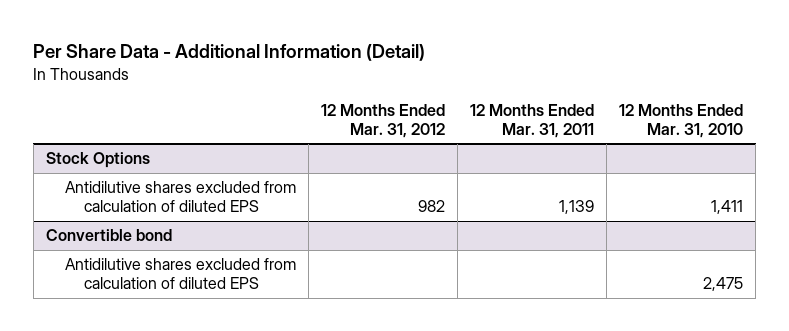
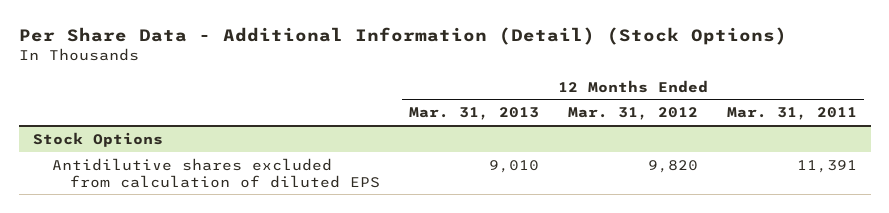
- Per Share Data - Additional Information (Detail)
+ Per Share Data - Additional Information (Detail) (Stock Options)
- | 12 Months Ended Mar. 31, 2012 | 12 Months Ended Mar. 31, 2011 | 12 Months Ended Mar. 31, 2010
+ | 12 Months Ended Mar. 31, 2013 | 12 Months Ended Mar. 31, 2012 | 12 Months Ended Mar. 31, 2011
@ Stock Options
- Antidilutive shares excluded from calculation of diluted EPS | 982 | 1,139 | 1,411
- Convertible bond
- Antidilutive shares excluded from calculation of diluted EPS | | | 2,475
@ Stock Options
+ Antidilutive shares excluded from calculation of diluted EPS | 9,010 | 9,820 | 11,391

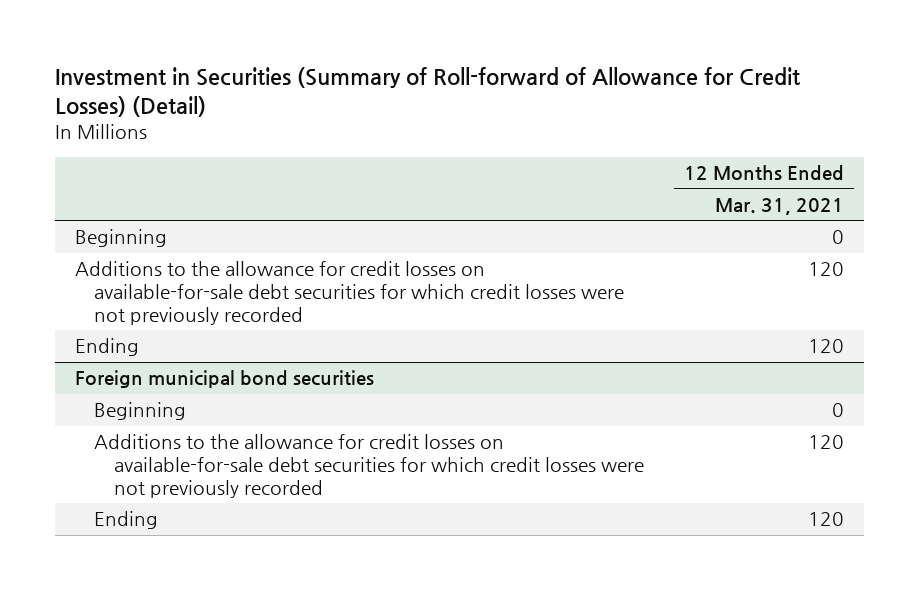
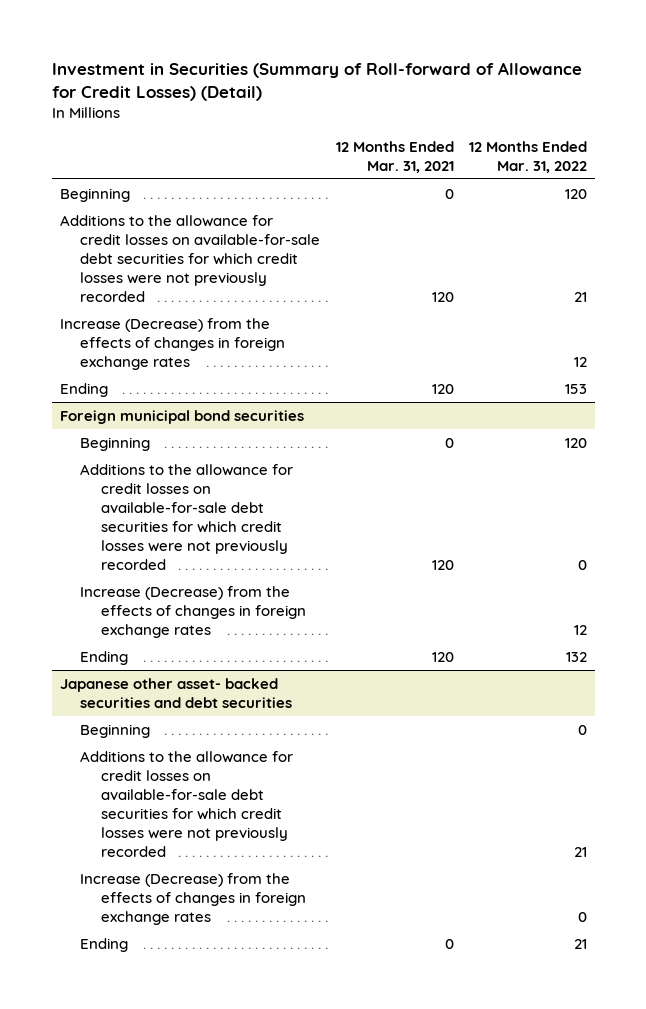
- | 12 Months Ended Mar. 31, 2021
+ | 12 Months Ended Mar. 31, 2021 | 12 Months Ended Mar. 31, 2022
+ Increase (Decrease) from the effects of changes in foreign exchange rates | | 12
@ Foreign municipal bond securities
+ Increase (Decrease) from the effects of changes in foreign exchange rates | | 12
+ Japanese other asset- backed securities and debt securities
+ Beginning | | 0
+ Additions to the allowance for credit losses on available-for-sale debt securities for which credit losses were not previously recorded | | 21
+ Increase (Decrease) from the effects of changes in foreign exchange rates | | 0
+ Ending | 0 | 21

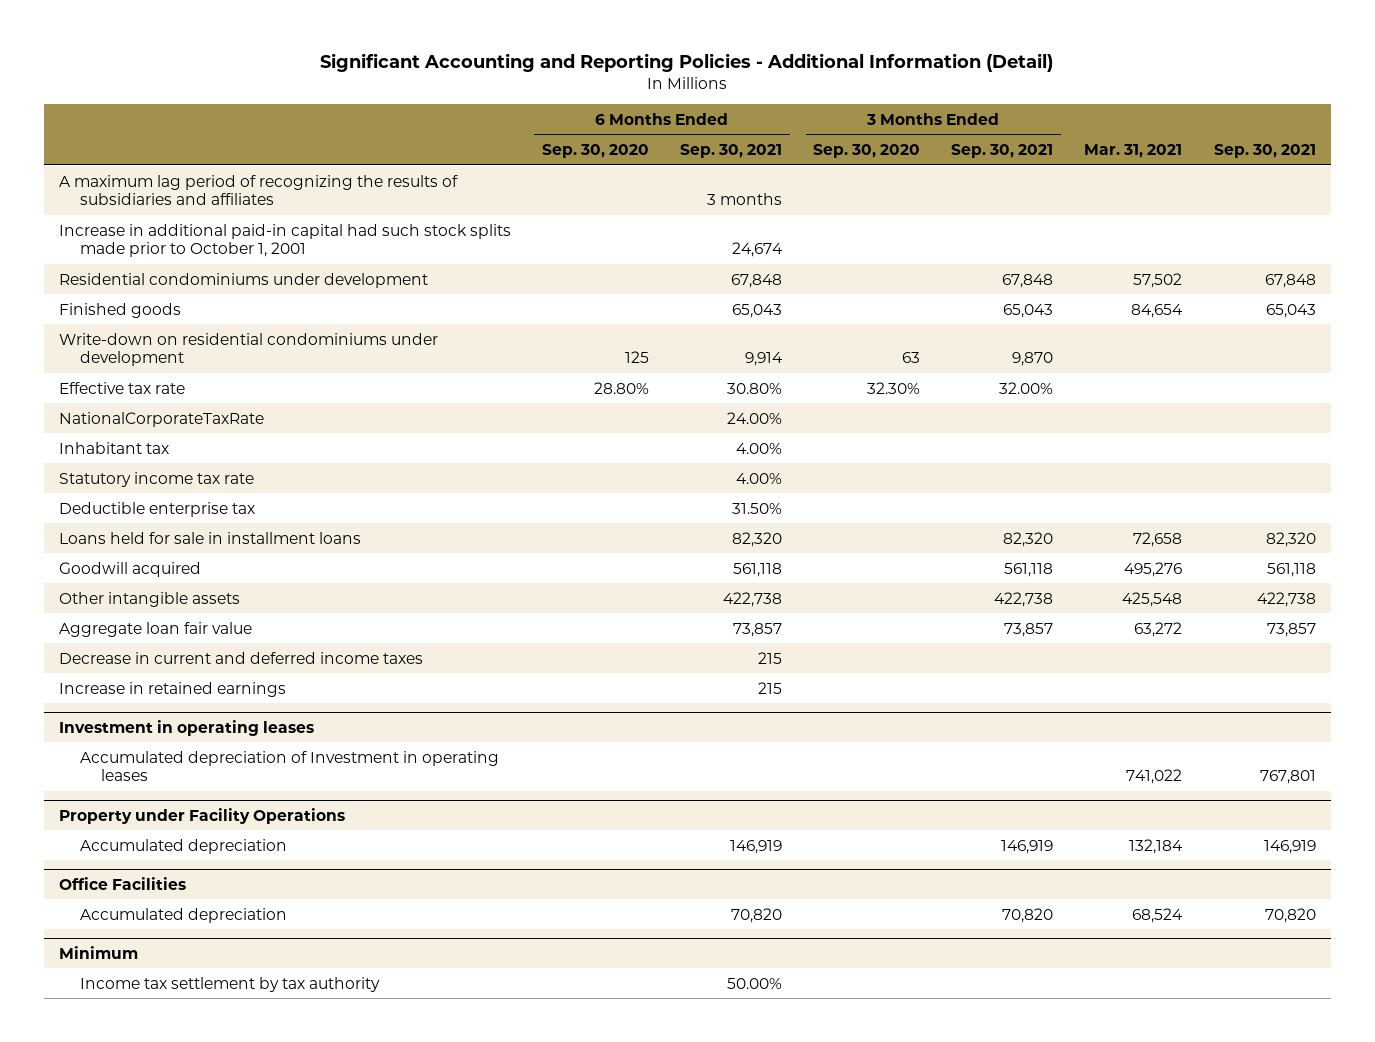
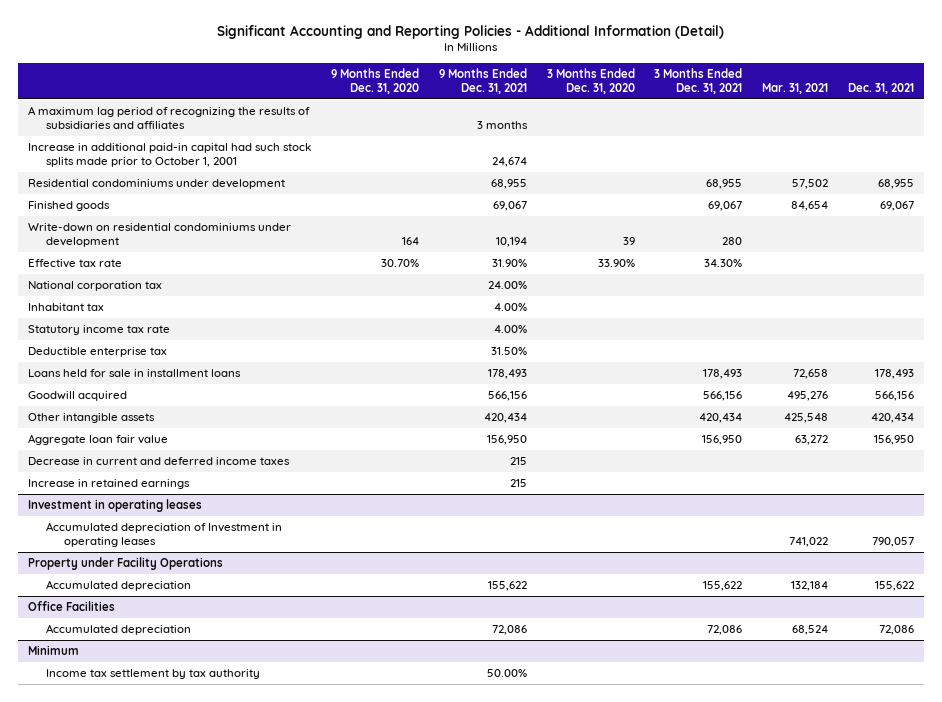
- | 6 Months Ended Sep. 30, 2020 | 6 Months Ended Sep. 30, 2021 | 3 Months Ended Sep. 30, 2020 | 3 Months Ended Sep. 30, 2021 | Mar. 31, 2021 | Sep. 30, 2021
+ | 9 Months Ended Dec. 31, 2020 | 9 Months Ended Dec. 31, 2021 | 3 Months Ended Dec. 31, 2020 | 3 Months Ended Dec. 31, 2021 | Mar. 31, 2021 | Dec. 31, 2021
- NationalCorporateTaxRate | | 24.00% | | | |
+ National corporation tax | | 24.00% | | | |

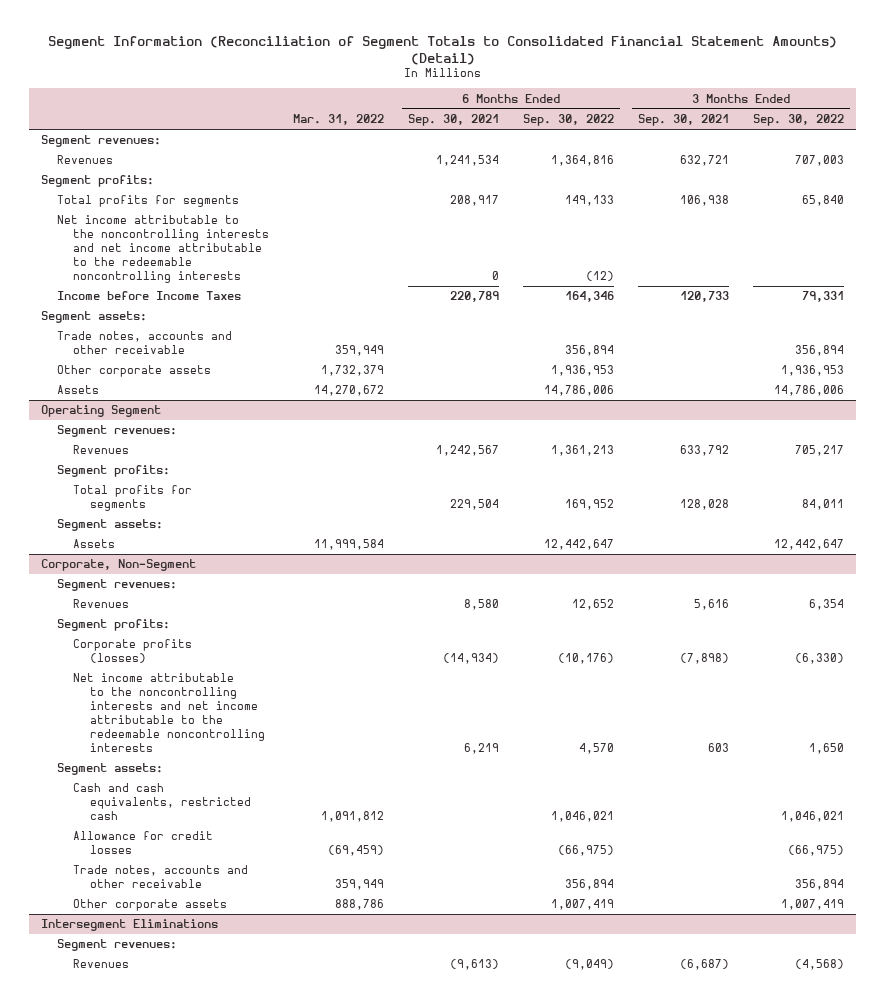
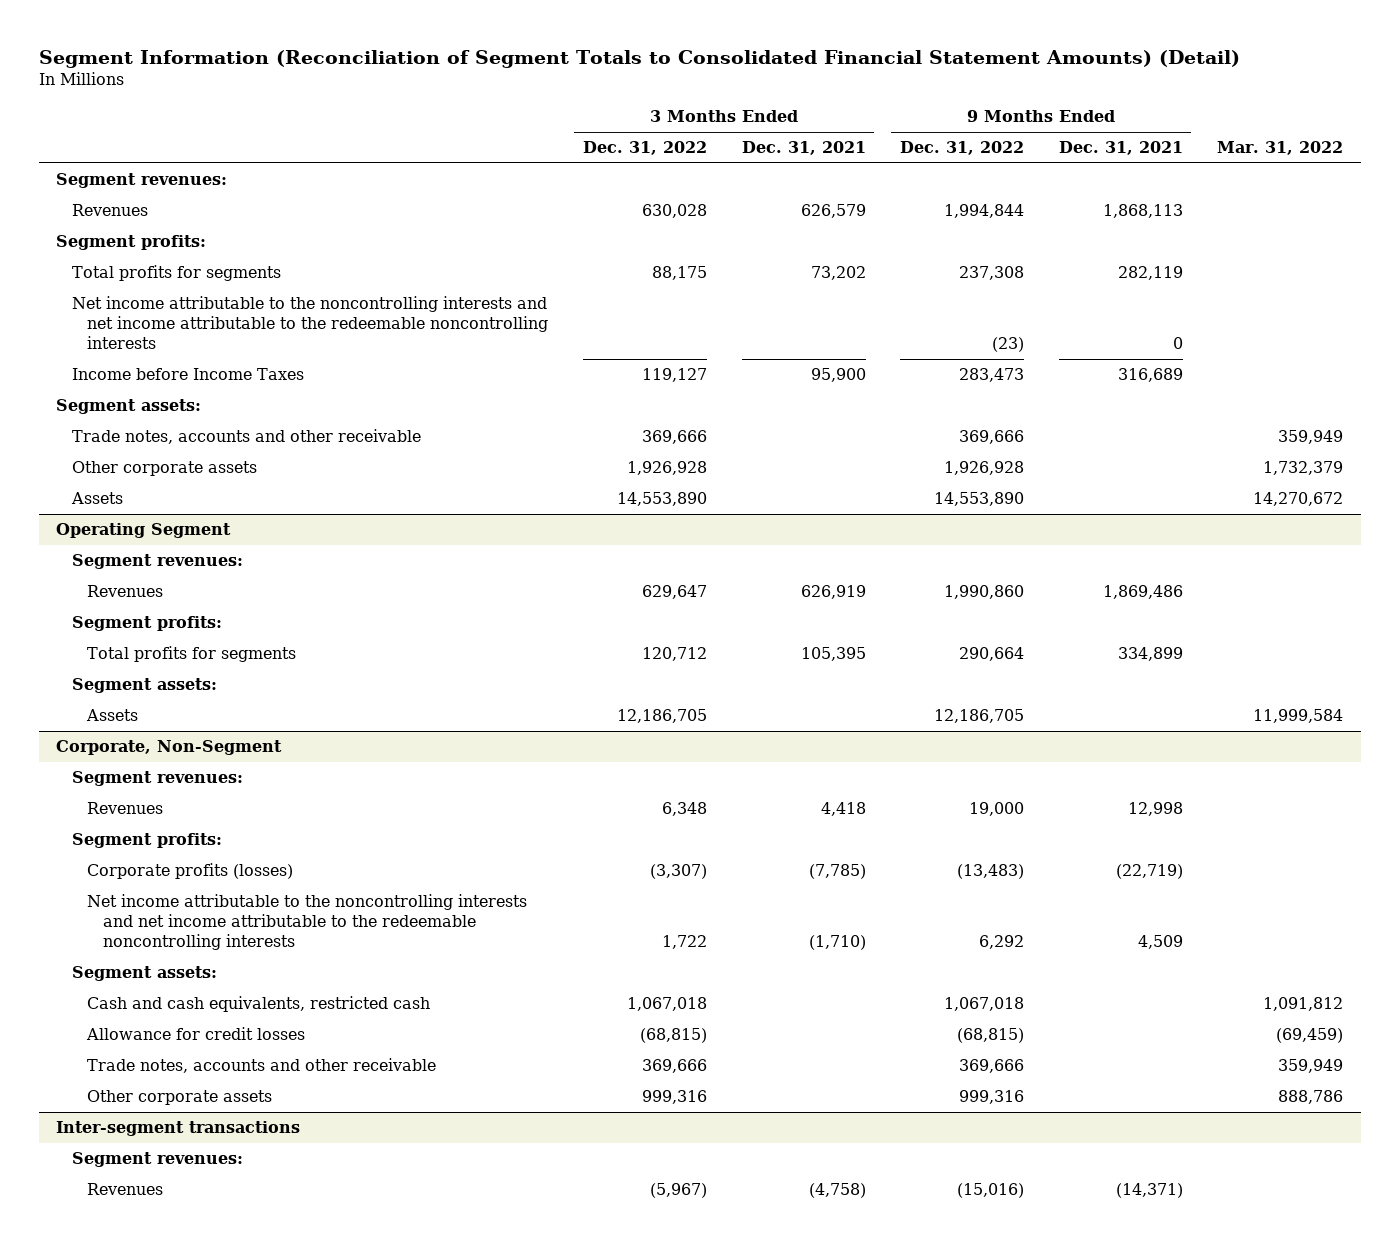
- | Mar. 31, 2022 | 6 Months Ended Sep. 30, 2021 | 6 Months Ended Sep. 30, 2022 | 3 Months Ended Sep. 30, 2021 | 3 Months Ended Sep. 30, 2022
+ | 3 Months Ended Dec. 31, 2022 | 3 Months Ended Dec. 31, 2021 | 9 Months Ended Dec. 31, 2022 | 9 Months Ended Dec. 31, 2021 | Mar. 31, 2022
- Intersegment Eliminations
+ Inter-segment transactions

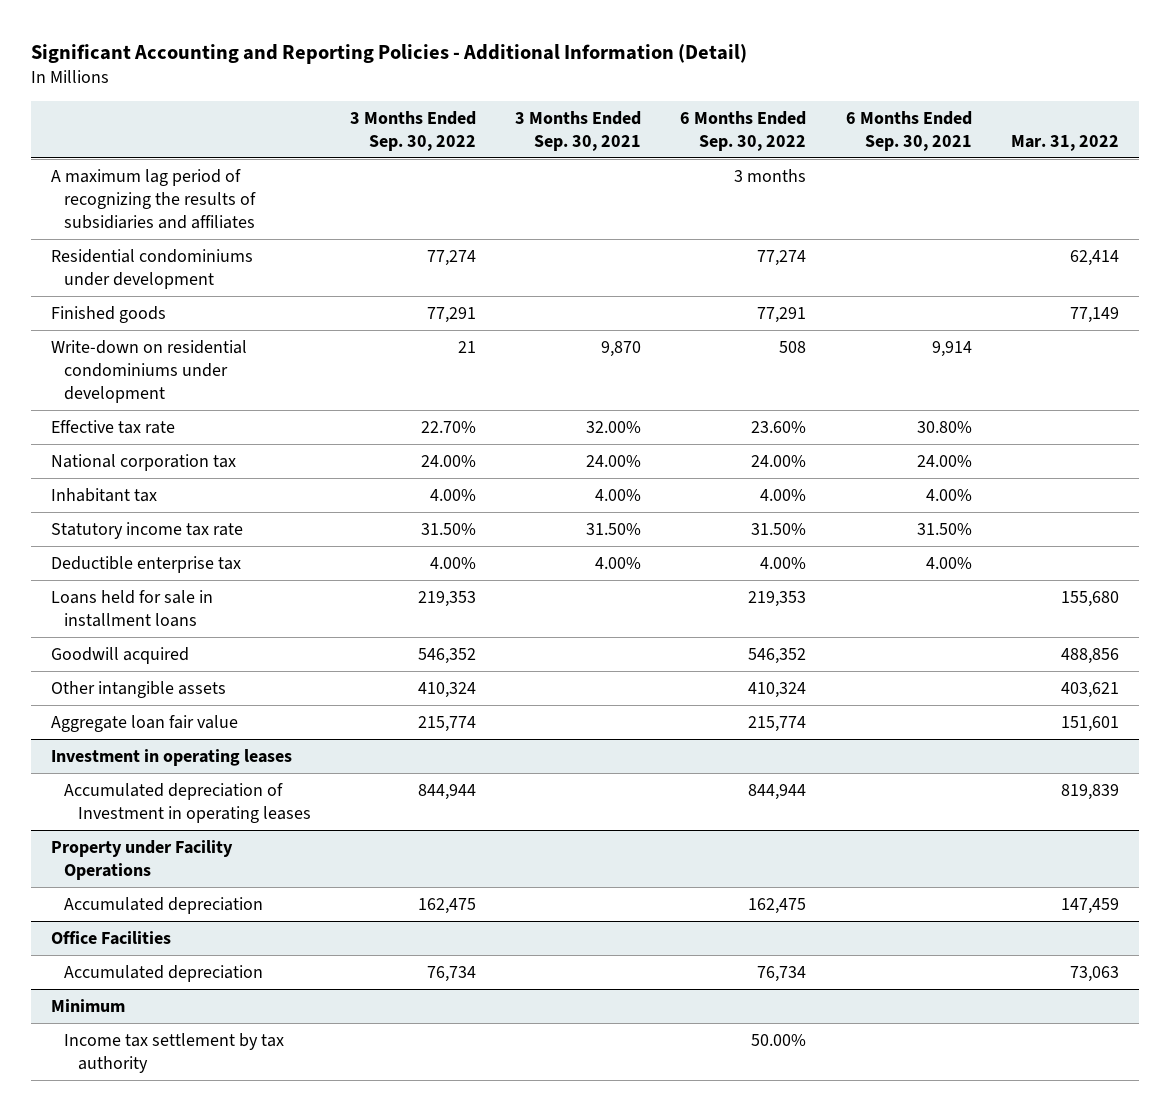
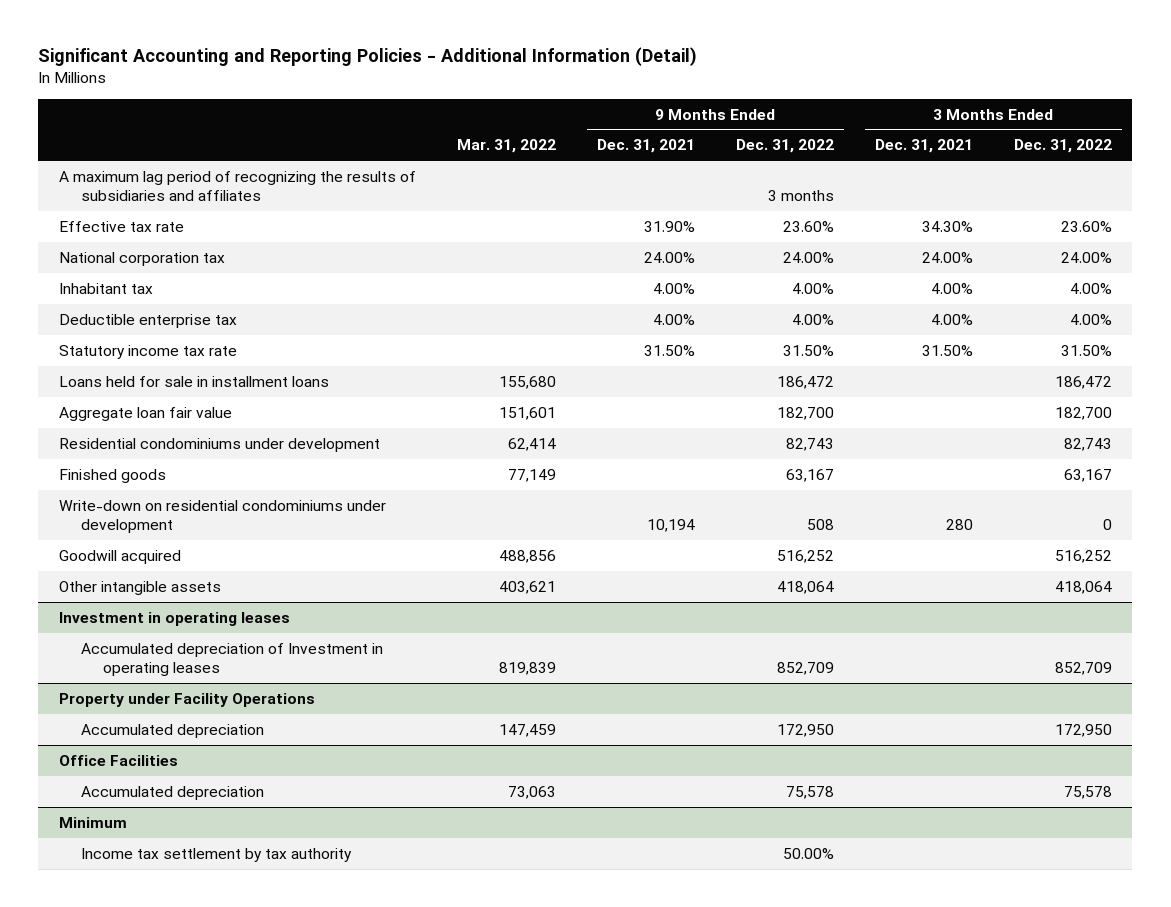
- | 3 Months Ended Sep. 30, 2022 | 3 Months Ended Sep. 30, 2021 | 6 Months Ended Sep. 30, 2022 | 6 Months Ended Sep. 30, 2021 | Mar. 31, 2022
+ | Mar. 31, 2022 | 9 Months Ended Dec. 31, 2021 | 9 Months Ended Dec. 31, 2022 | 3 Months Ended Dec. 31, 2021 | 3 Months Ended Dec. 31, 2022
moved down: Statutory income tax rate | | 31.50% | 31.50% | 31.50% | 31.50%
moved up: Aggregate loan fair value | 151,601 | | 182,700 | | 182,700
moved down: Residential condominiums under development | 62,414 | | 82,743 | | 82,743
moved down: Finished goods | 77,149 | | 63,167 | | 63,167
moved down: Write-down on residential condominiums under development | | 10,194 | 508 | 280 | 0

